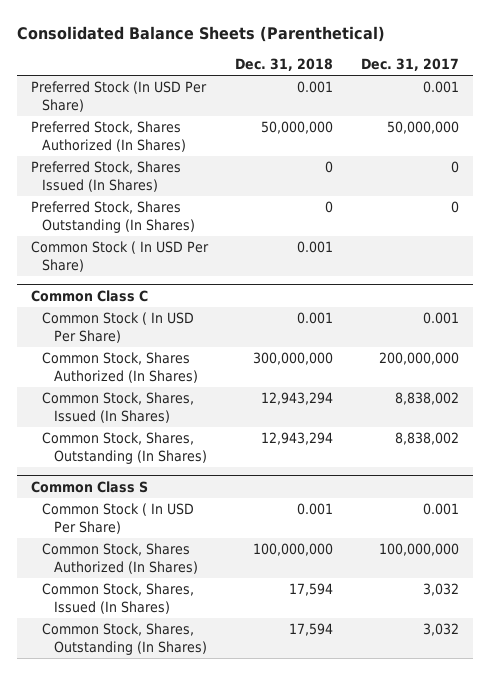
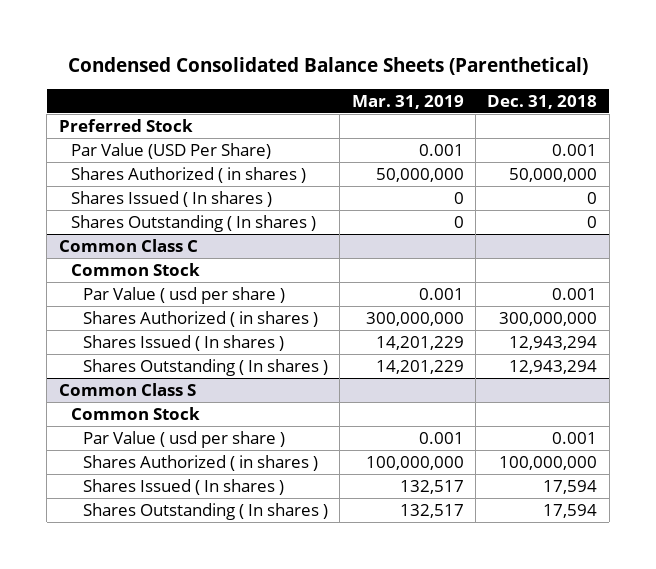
- Consolidated Balance Sheets (Parenthetical)
+ Condensed Consolidated Balance Sheets (Parenthetical)
- | Dec. 31, 2018 | Dec. 31, 2017
+ | Mar. 31, 2019 | Dec. 31, 2018
- Preferred Stock (In USD Per Share) | 0.001 | 0.001
- Preferred Stock, Shares Authorized (In Shares) | 50,000,000 | 50,000,000
- Preferred Stock, Shares Issued (In Shares) | 0 | 0
- Preferred Stock, Shares Outstanding (In Shares) | 0 | 0
- Common Stock ( In USD Per Share) | 0.001 |
+ Preferred Stock
+ Par Value (USD Per Share) | 0.001 | 0.001
+ Shares Authorized ( in shares ) | 50,000,000 | 50,000,000
+ Shares Issued ( In shares ) | 0 | 0
+ Shares Outstanding ( In shares ) | 0 | 0
@ Common Class C
- Common Stock ( In USD Per Share) | 0.001 | 0.001
- Common Stock, Shares Authorized (In Shares) | 300,000,000 | 200,000,000
- Common Stock, Shares, Issued (In Shares) | 12,943,294 | 8,838,002
- Common Stock, Shares, Outstanding (In Shares) | 12,943,294 | 8,838,002
+ Common Stock
+ Par Value ( usd per share ) | 0.001 | 0.001
+ Shares Authorized ( in shares ) | 300,000,000 | 300,000,000
+ Shares Issued ( In shares ) | 14,201,229 | 12,943,294
+ Shares Outstanding ( In shares ) | 14,201,229 | 12,943,294
@ Common Class S
- Common Stock ( In USD Per Share) | 0.001 | 0.001
- Common Stock, Shares Authorized (In Shares) | 100,000,000 | 100,000,000
- Common Stock, Shares, Issued (In Shares) | 17,594 | 3,032
- Common Stock, Shares, Outstanding (In Shares) | 17,594 | 3,032
+ Common Stock
+ Par Value ( usd per share ) | 0.001 | 0.001
+ Shares Authorized ( in shares ) | 100,000,000 | 100,000,000
+ Shares Issued ( In shares ) | 132,517 | 17,594
+ Shares Outstanding ( In shares ) | 132,517 | 17,594

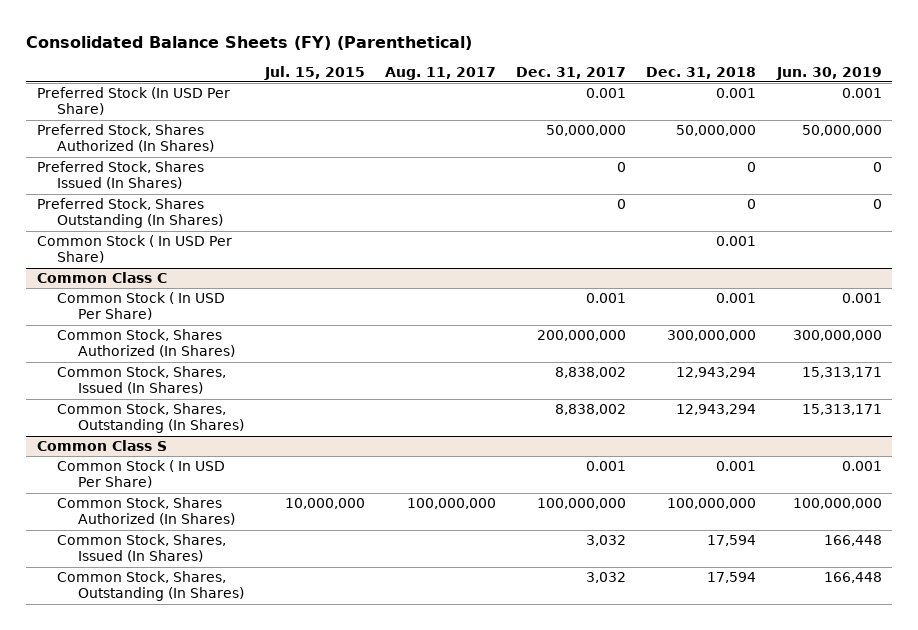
- Condensed Consolidated Balance Sheets (Parenthetical)
+ Consolidated Balance Sheets (FY) (Parenthetical)
- | Mar. 31, 2019 | Dec. 31, 2018
+ | Jul. 15, 2015 | Aug. 11, 2017 | Dec. 31, 2017 | Dec. 31, 2018 | Jun. 30, 2019
- Preferred Stock
- Par Value (USD Per Share) | 0.001 | 0.001
- Shares Authorized ( in shares ) | 50,000,000 | 50,000,000
- Shares Issued ( In shares ) | 0 | 0
- Shares Outstanding ( In shares ) | 0 | 0
+ Preferred Stock (In USD Per Share) | | | 0.001 | 0.001 | 0.001
+ Preferred Stock, Shares Authorized (In Shares) | | | 50,000,000 | 50,000,000 | 50,000,000
+ Preferred Stock, Shares Issued (In Shares) | | | 0 | 0 | 0
+ Preferred Stock, Shares Outstanding (In Shares) | | | 0 | 0 | 0
+ Common Stock ( In USD Per Share) | | | | 0.001 |
@ Common Class C
- Common Stock
- Par Value ( usd per share ) | 0.001 | 0.001
- Shares Authorized ( in shares ) | 300,000,000 | 300,000,000
- Shares Issued ( In shares ) | 14,201,229 | 12,943,294
- Shares Outstanding ( In shares ) | 14,201,229 | 12,943,294
+ Common Stock ( In USD Per Share) | | | 0.001 | 0.001 | 0.001
+ Common Stock, Shares Authorized (In Shares) | | | 200,000,000 | 300,000,000 | 300,000,000
+ Common Stock, Shares, Issued (In Shares) | | | 8,838,002 | 12,943,294 | 15,313,171
+ Common Stock, Shares, Outstanding (In Shares) | | | 8,838,002 | 12,943,294 | 15,313,171
@ Common Class S
- Common Stock
- Par Value ( usd per share ) | 0.001 | 0.001
- Shares Authorized ( in shares ) | 100,000,000 | 100,000,000
- Shares Issued ( In shares ) | 132,517 | 17,594
- Shares Outstanding ( In shares ) | 132,517 | 17,594
+ Common Stock ( In USD Per Share) | | | 0.001 | 0.001 | 0.001
+ Common Stock, Shares Authorized (In Shares) | 10,000,000 | 100,000,000 | 100,000,000 | 100,000,000 | 100,000,000
+ Common Stock, Shares, Issued (In Shares) | | | 3,032 | 17,594 | 166,448
+ Common Stock, Shares, Outstanding (In Shares) | | | 3,032 | 17,594 | 166,448

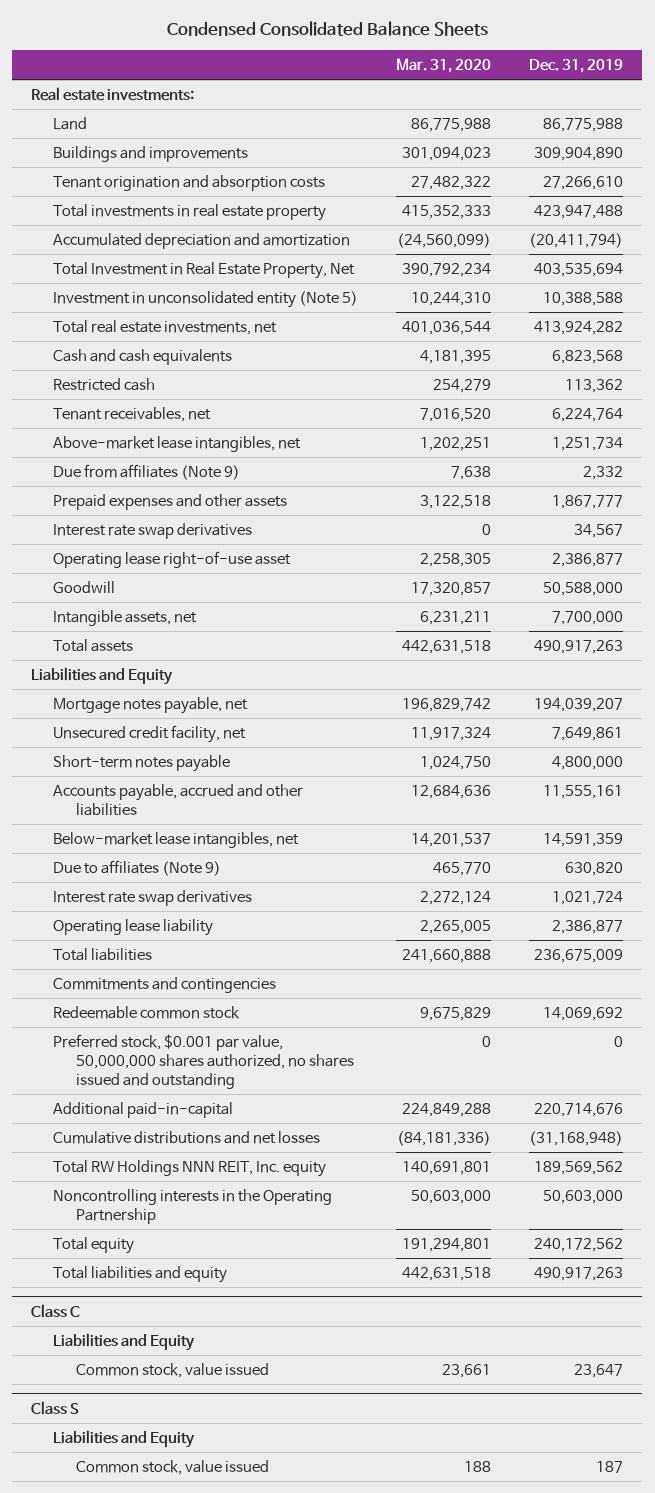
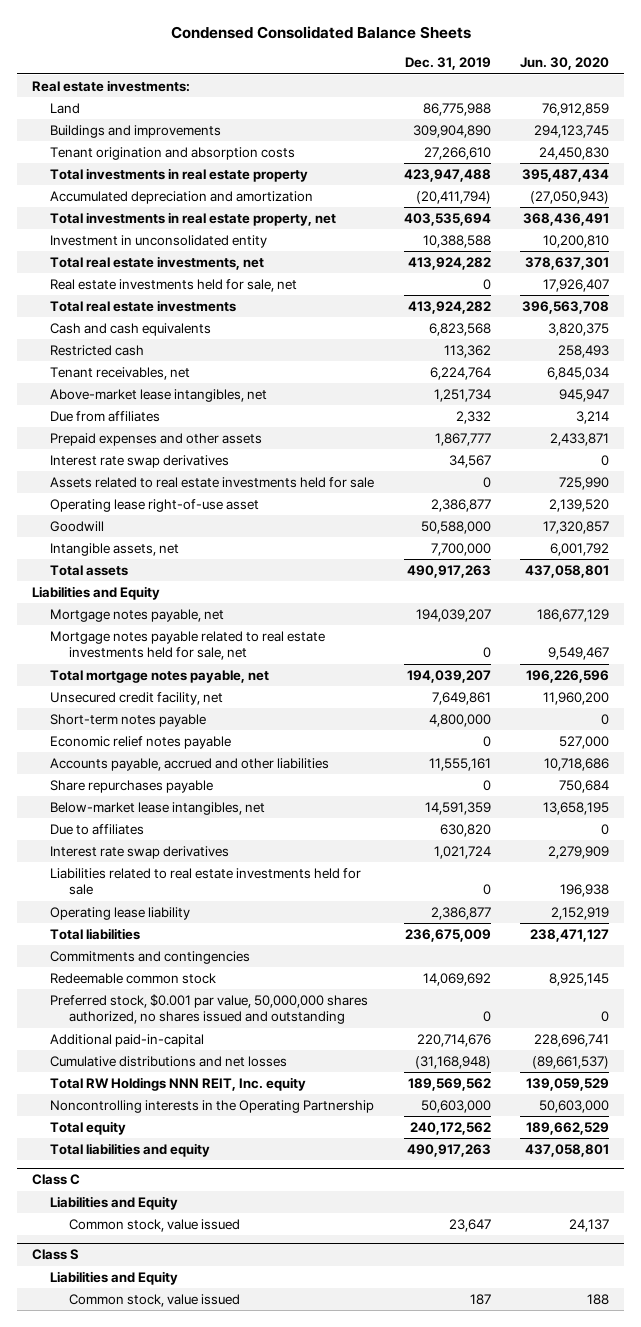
- | Mar. 31, 2020 | Dec. 31, 2019
+ | Dec. 31, 2019 | Jun. 30, 2020
- Total Investment in Real Estate Property, Net | 390,792,234 | 403,535,694
- Investment in unconsolidated entity (Note 5) | 10,244,310 | 10,388,588
+ Total investments in real estate property, net | 403,535,694 | 368,436,491
+ Investment in unconsolidated entity | 10,388,588 | 10,200,810
+ Real estate investments held for sale, net | 0 | 17,926,407
+ Total real estate investments | 413,924,282 | 396,563,708
- Due from affiliates (Note 9) | 7,638 | 2,332
+ Due from affiliates | 2,332 | 3,214
+ Assets related to real estate investments held for sale | 0 | 725,990
+ Mortgage notes payable related to real estate investments held for sale, net | 0 | 9,549,467
+ Total mortgage notes payable, net | 194,039,207 | 196,226,596
+ Economic relief notes payable | 0 | 527,000
+ Share repurchases payable | 0 | 750,684
- Due to affiliates (Note 9) | 465,770 | 630,820
+ Due to affiliates | 630,820 | 0
+ Liabilities related to real estate investments held for sale | 0 | 196,938

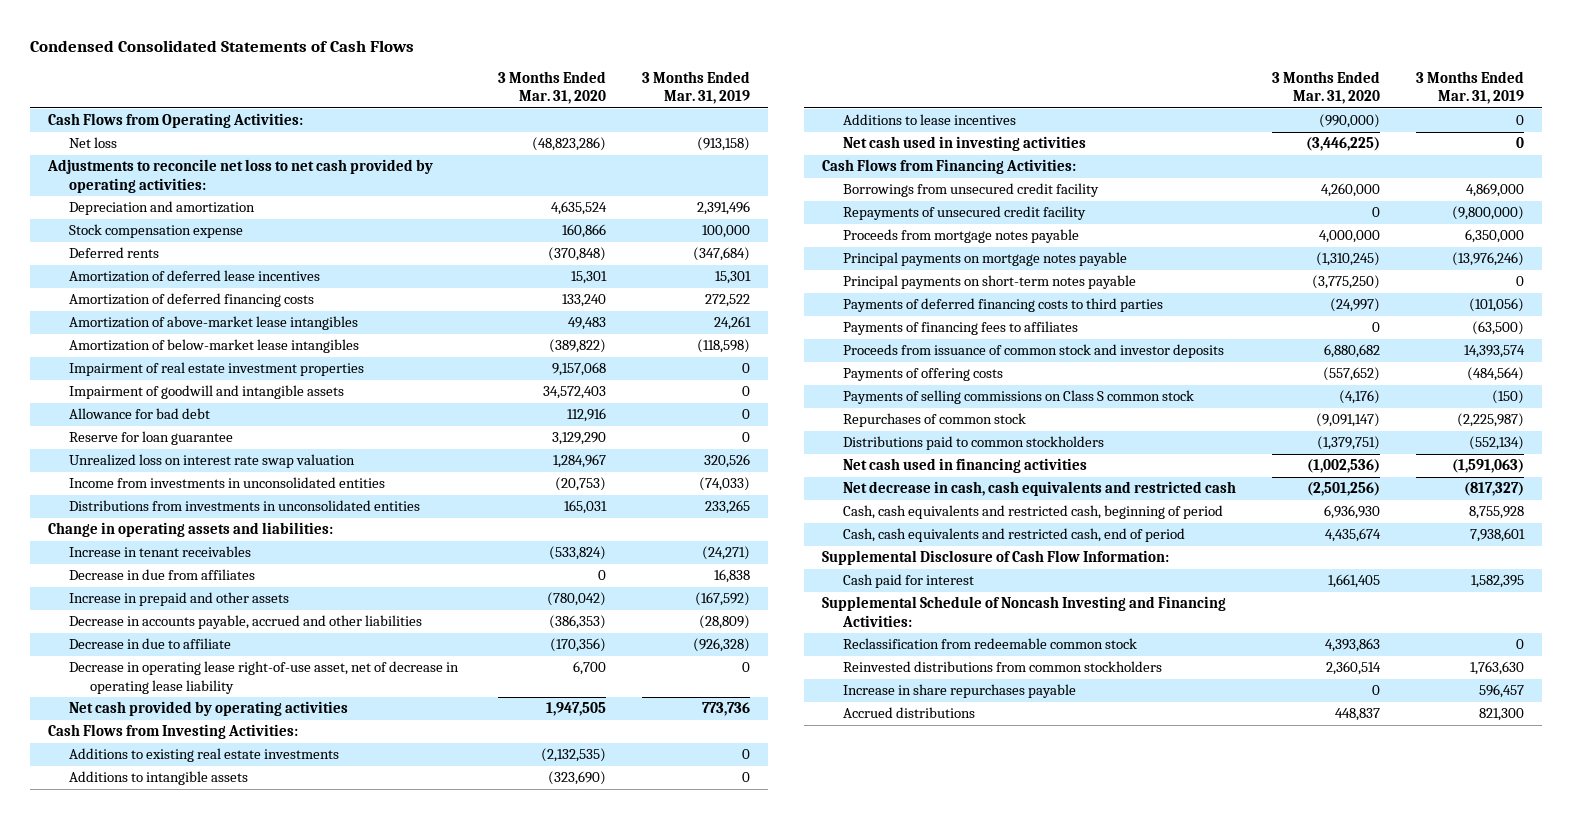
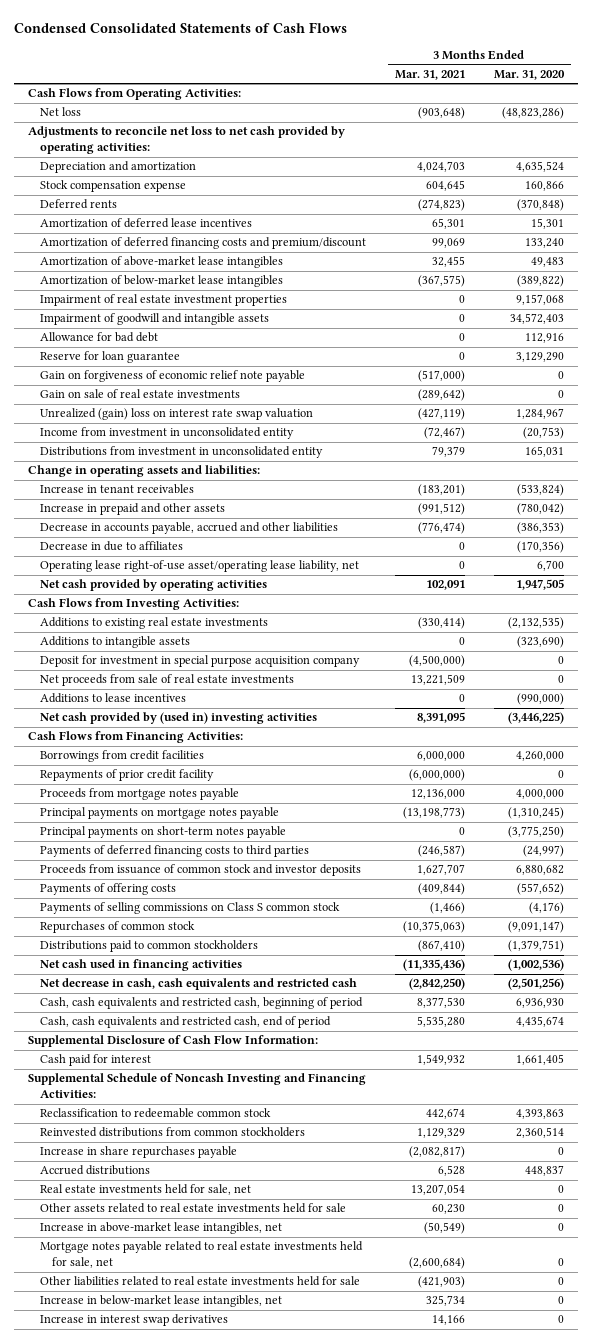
- | 3 Months Ended Mar. 31, 2020 | 3 Months Ended Mar. 31, 2019
+ | 3 Months Ended Mar. 31, 2021 | 3 Months Ended Mar. 31, 2020
- Amortization of deferred financing costs | 133,240 | 272,522
+ Amortization of deferred financing costs and premium/discount | 99,069 | 133,240
- Unrealized loss on interest rate swap valuation | 1,284,967 | 320,526
- Income from investments in unconsolidated entities | (20,753) | (74,033)
- Distributions from investments in unconsolidated entities | 165,031 | 233,265
+ Gain on forgiveness of economic relief note payable | (517,000) | 0
+ Gain on sale of real estate investments | (289,642) | 0
+ Unrealized (gain) loss on interest rate swap valuation | (427,119) | 1,284,967
+ Income from investment in unconsolidated entity | (72,467) | (20,753)
+ Distributions from investment in unconsolidated entity | 79,379 | 165,031
- Decrease in due from affiliates | 0 | 16,838
- Decrease in due to affiliate | (170,356) | (926,328)
- Decrease in operating lease right-of-use asset, net of decrease in operating lease liability | 6,700 | 0
+ Decrease in due to affiliates | 0 | (170,356)
+ Operating lease right-of-use asset/operating lease liability, net | 0 | 6,700
+ Deposit for investment in special purpose acquisition company | (4,500,000) | 0
+ Net proceeds from sale of real estate investments | 13,221,509 | 0
- Net cash used in investing activities | (3,446,225) | 0
+ Net cash provided by (used in) investing activities | 8,391,095 | (3,446,225)
- Borrowings from unsecured credit facility | 4,260,000 | 4,869,000
- Repayments of unsecured credit facility | 0 | (9,800,000)
+ Borrowings from credit facilities | 6,000,000 | 4,260,000
+ Repayments of prior credit facility | (6,000,000) | 0
- Payments of financing fees to affiliates | 0 | (63,500)
- Reclassification from redeemable common stock | 4,393,863 | 0
+ Reclassification to redeemable common stock | 442,674 | 4,393,863
+ Real estate investments held for sale, net | 13,207,054 | 0
+ Other assets related to real estate investments held for sale | 60,230 | 0
+ Increase in above-market lease intangibles, net | (50,549) | 0
+ Mortgage notes payable related to real estate investments held for sale, net | (2,600,684) | 0
+ Other liabilities related to real estate investments held for sale | (421,903) | 0
+ Increase in below-market lease intangibles, net | 325,734 | 0
+ Increase in interest swap derivatives | 14,166 | 0

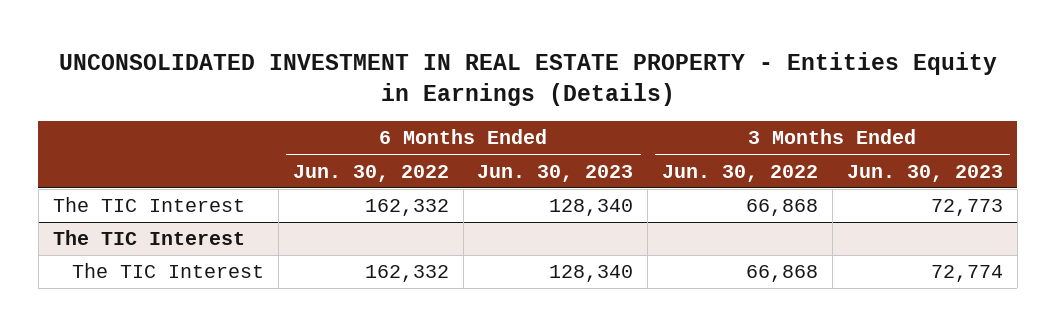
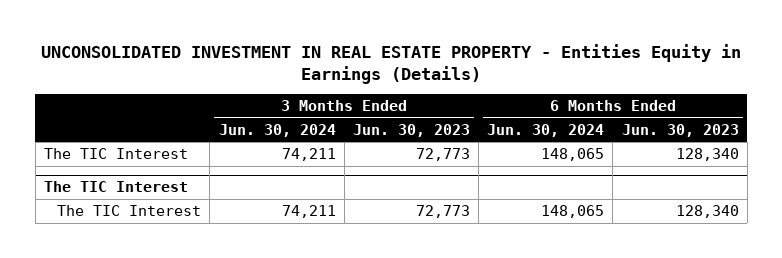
- | 6 Months Ended Jun. 30, 2022 | 6 Months Ended Jun. 30, 2023 | 3 Months Ended Jun. 30, 2022 | 3 Months Ended Jun. 30, 2023
+ | 3 Months Ended Jun. 30, 2024 | 3 Months Ended Jun. 30, 2023 | 6 Months Ended Jun. 30, 2024 | 6 Months Ended Jun. 30, 2023
@ The TIC Interest
- The TIC Interest | 162,332 | 128,340 | 66,868 | 72,774
+ The TIC Interest | 74,211 | 72,773 | 148,065 | 128,340

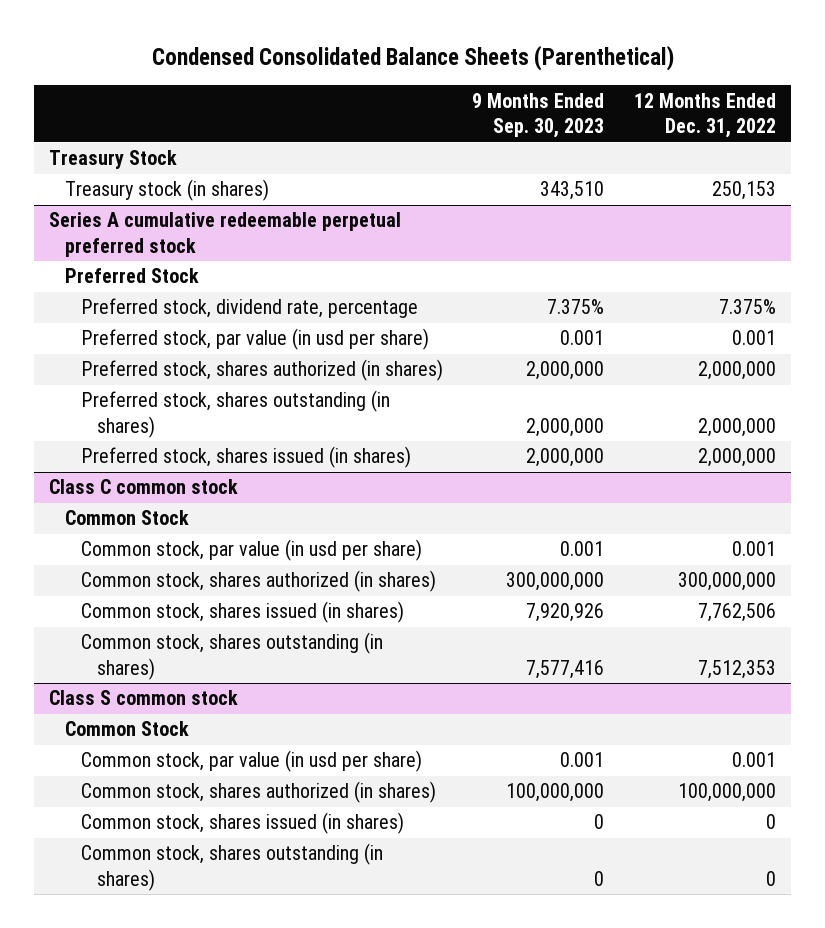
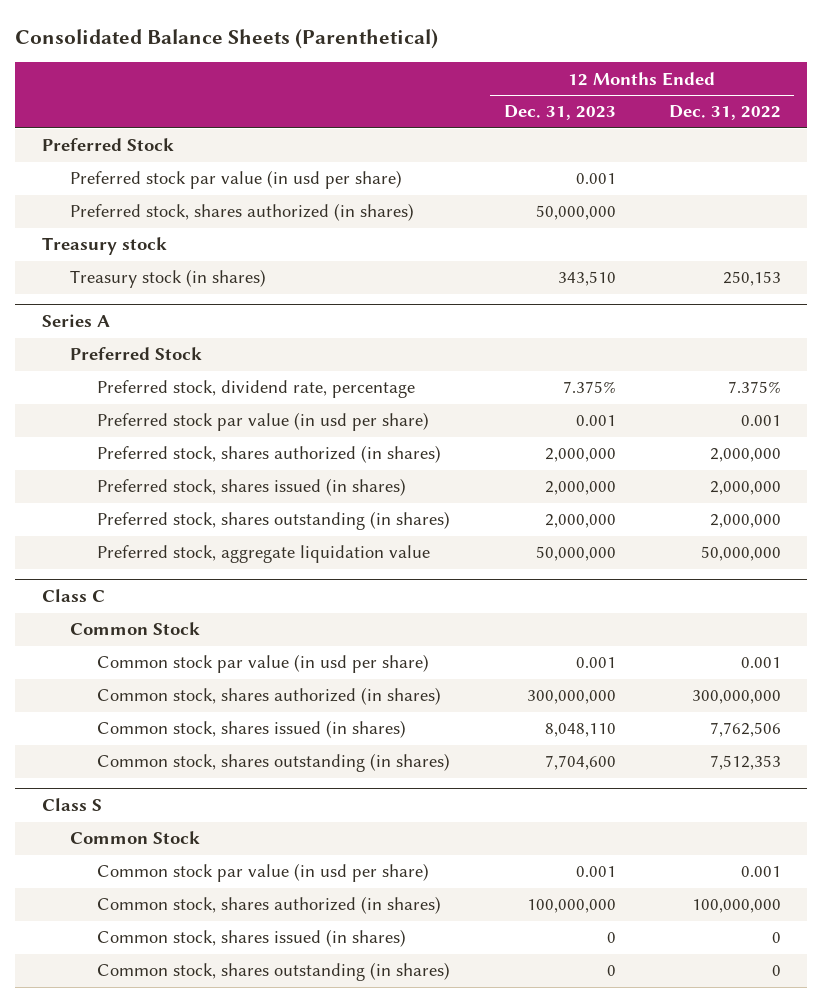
- Condensed Consolidated Balance Sheets (Parenthetical)
+ Consolidated Balance Sheets (Parenthetical)
- | 9 Months Ended Sep. 30, 2023 | 12 Months Ended Dec. 31, 2022
+ | 12 Months Ended Dec. 31, 2023 | 12 Months Ended Dec. 31, 2022
- Treasury Stock
+ Preferred Stock
+ Preferred stock par value (in usd per share) | 0.001 |
+ Preferred stock, shares authorized (in shares) | 50,000,000 |
+ Treasury stock
- Series A cumulative redeemable perpetual preferred stock
+ Series A
- Preferred stock, par value (in usd per share) | 0.001 | 0.001
+ Preferred stock par value (in usd per share) | 0.001 | 0.001
- Preferred stock, shares outstanding (in shares) | 2,000,000 | 2,000,000
- Class C common stock
+ Preferred stock, shares outstanding (in shares) | 2,000,000 | 2,000,000
+ Preferred stock, aggregate liquidation value | 50,000,000 | 50,000,000
+ Class C
- Common stock, par value (in usd per share) | 0.001 | 0.001
+ Common stock par value (in usd per share) | 0.001 | 0.001
- Class S common stock
+ Class S
- Common stock, par value (in usd per share) | 0.001 | 0.001
+ Common stock par value (in usd per share) | 0.001 | 0.001

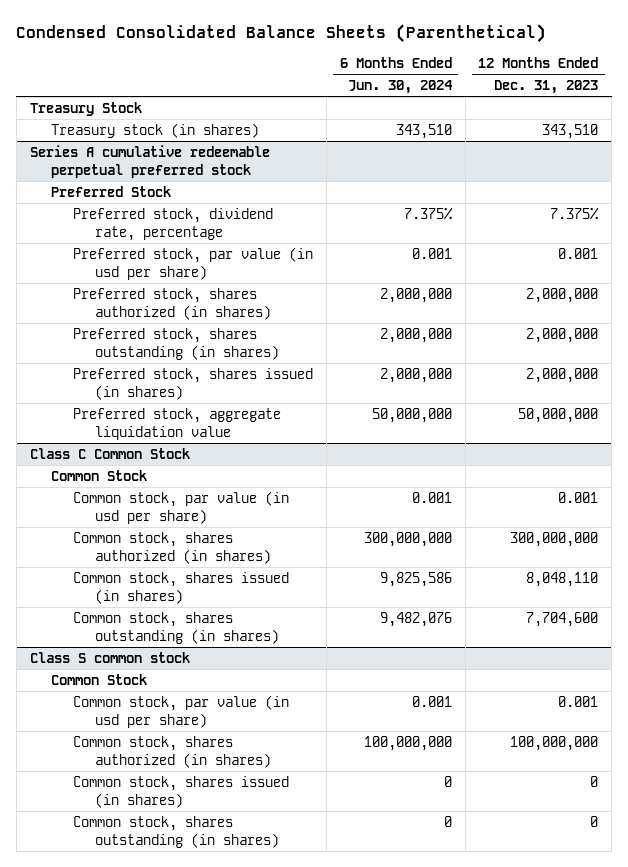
- Consolidated Balance Sheets (Parenthetical)
+ Condensed Consolidated Balance Sheets (Parenthetical)
- | 12 Months Ended Dec. 31, 2023 | 12 Months Ended Dec. 31, 2022
+ | 6 Months Ended Jun. 30, 2024 | 12 Months Ended Dec. 31, 2023
- Preferred Stock
- Preferred stock par value (in usd per share) | 0.001 |
- Preferred stock, shares authorized (in shares) | 50,000,000 |
- Treasury stock
+ Treasury Stock
- Series A
+ Series A cumulative redeemable perpetual preferred stock
- Preferred stock par value (in usd per share) | 0.001 | 0.001
+ Preferred stock, par value (in usd per share) | 0.001 | 0.001
- Preferred stock, shares issued (in shares) | 2,000,000 | 2,000,000
+ Preferred stock, shares issued (in shares) | 2,000,000 | 2,000,000
- Class C
+ Class C Common Stock
- Common stock par value (in usd per share) | 0.001 | 0.001
+ Common stock, par value (in usd per share) | 0.001 | 0.001
- Class S
+ Class S common stock
- Common stock par value (in usd per share) | 0.001 | 0.001
+ Common stock, par value (in usd per share) | 0.001 | 0.001

